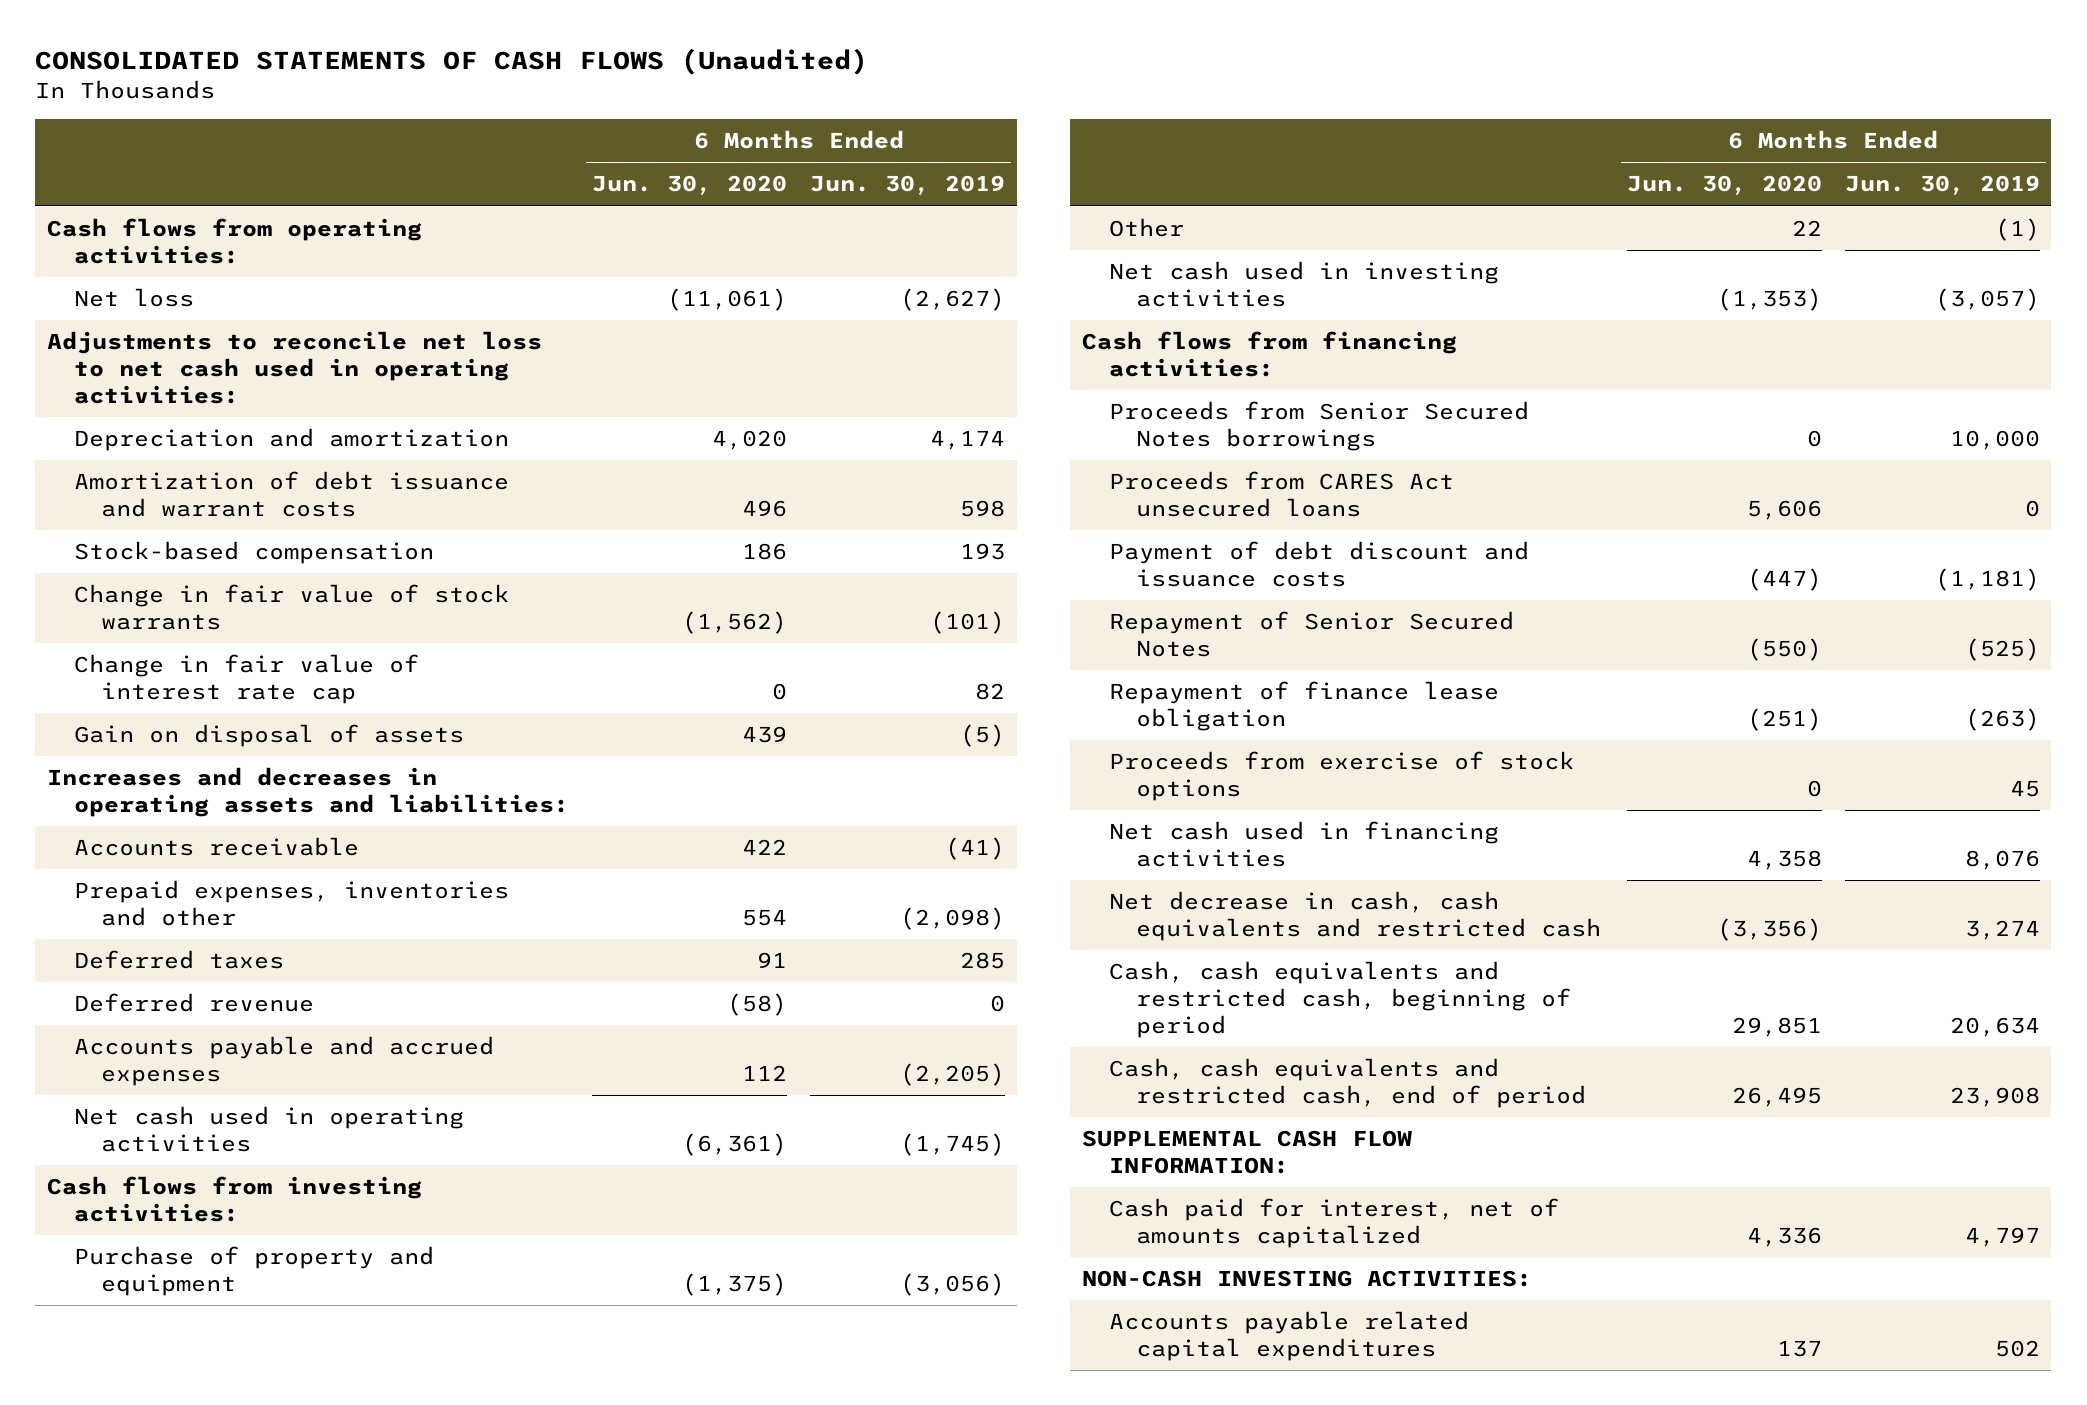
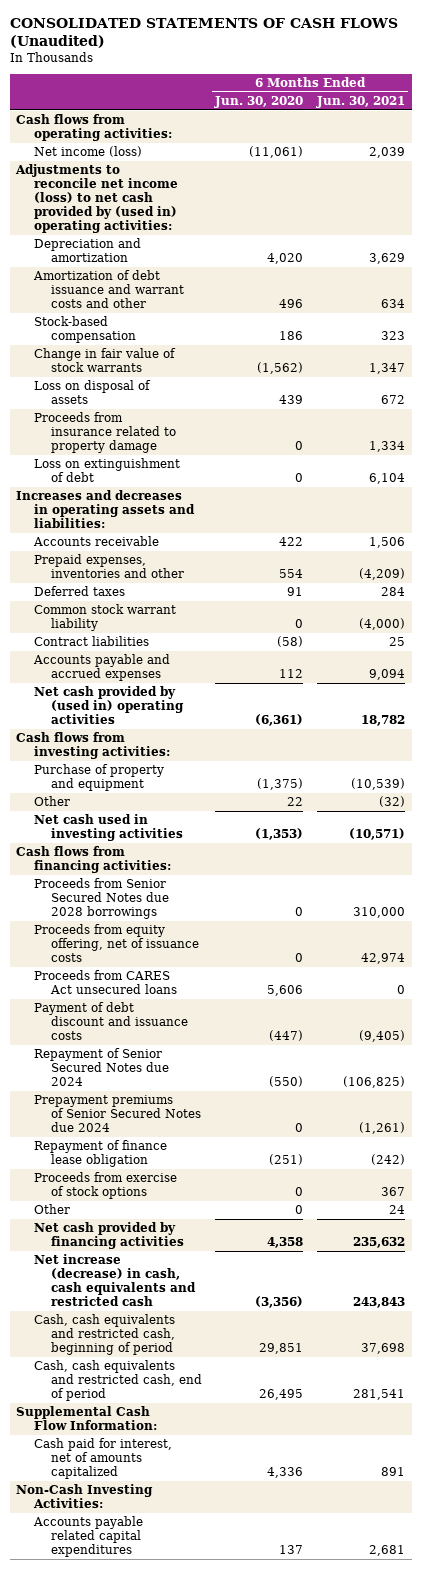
- | 6 Months Ended Jun. 30, 2020 | 6 Months Ended Jun. 30, 2019
+ | 6 Months Ended Jun. 30, 2020 | 6 Months Ended Jun. 30, 2021
- Net loss | (11,061) | (2,627)
- Adjustments to reconcile net loss to net cash used in operating activities:
+ Net income (loss) | (11,061) | 2,039
+ Adjustments to reconcile net income (loss) to net cash provided by (used in) operating activities:
- Amortization of debt issuance and warrant costs | 496 | 598
+ Amortization of debt issuance and warrant costs and other | 496 | 634
- Change in fair value of interest rate cap | 0 | 82
- Gain on disposal of assets | 439 | (5)
+ Loss on disposal of assets | 439 | 672
+ Proceeds from insurance related to property damage | 0 | 1,334
+ Loss on extinguishment of debt | 0 | 6,104
- Deferred revenue | (58) | 0
+ Common stock warrant liability | 0 | (4,000)
+ Contract liabilities | (58) | 25
- Net cash used in operating activities | (6,361) | (1,745)
+ Net cash provided by (used in) operating activities | (6,361) | 18,782
- Proceeds from Senior Secured Notes borrowings | 0 | 10,000
+ Proceeds from Senior Secured Notes due 2028 borrowings | 0 | 310,000
+ Proceeds from equity offering, net of issuance costs | 0 | 42,974
- Repayment of Senior Secured Notes | (550) | (525)
+ Repayment of Senior Secured Notes due 2024 | (550) | (106,825)
+ Prepayment premiums of Senior Secured Notes due 2024 | 0 | (1,261)
- Net cash used in financing activities | 4,358 | 8,076
- Net decrease in cash, cash equivalents and restricted cash | (3,356) | 3,274
+ Other | 0 | 24
+ Net cash provided by financing activities | 4,358 | 235,632
+ Net increase (decrease) in cash, cash equivalents and restricted cash | (3,356) | 243,843
- SUPPLEMENTAL CASH FLOW INFORMATION:
+ Supplemental Cash Flow Information:
- NON-CASH INVESTING ACTIVITIES:
+ Non-Cash Investing Activities:

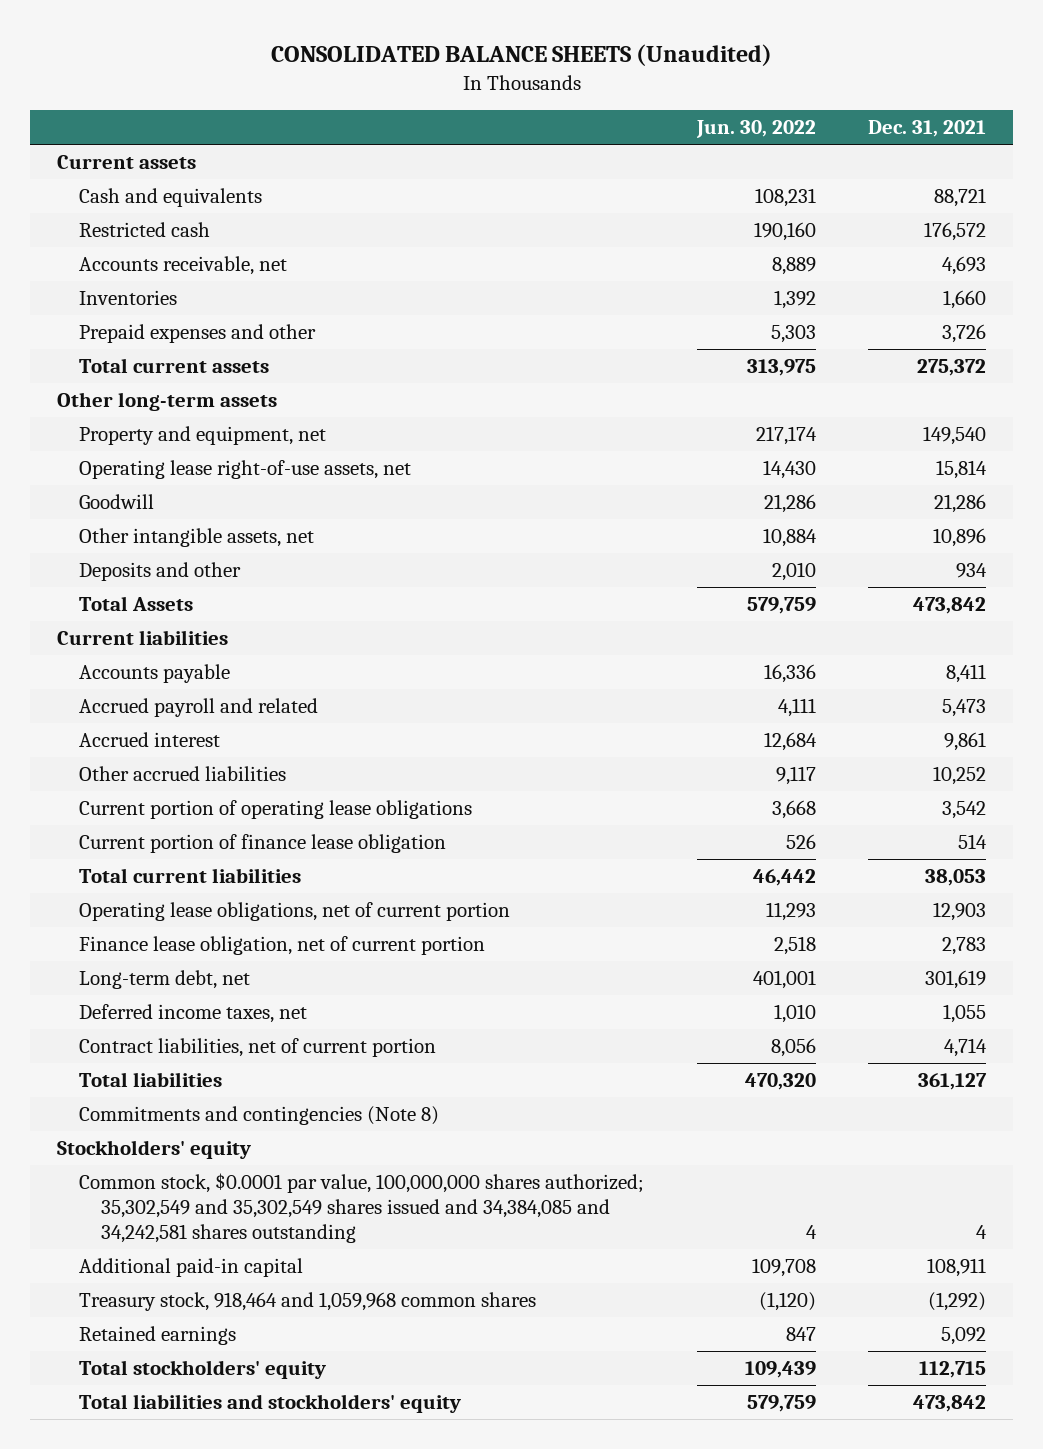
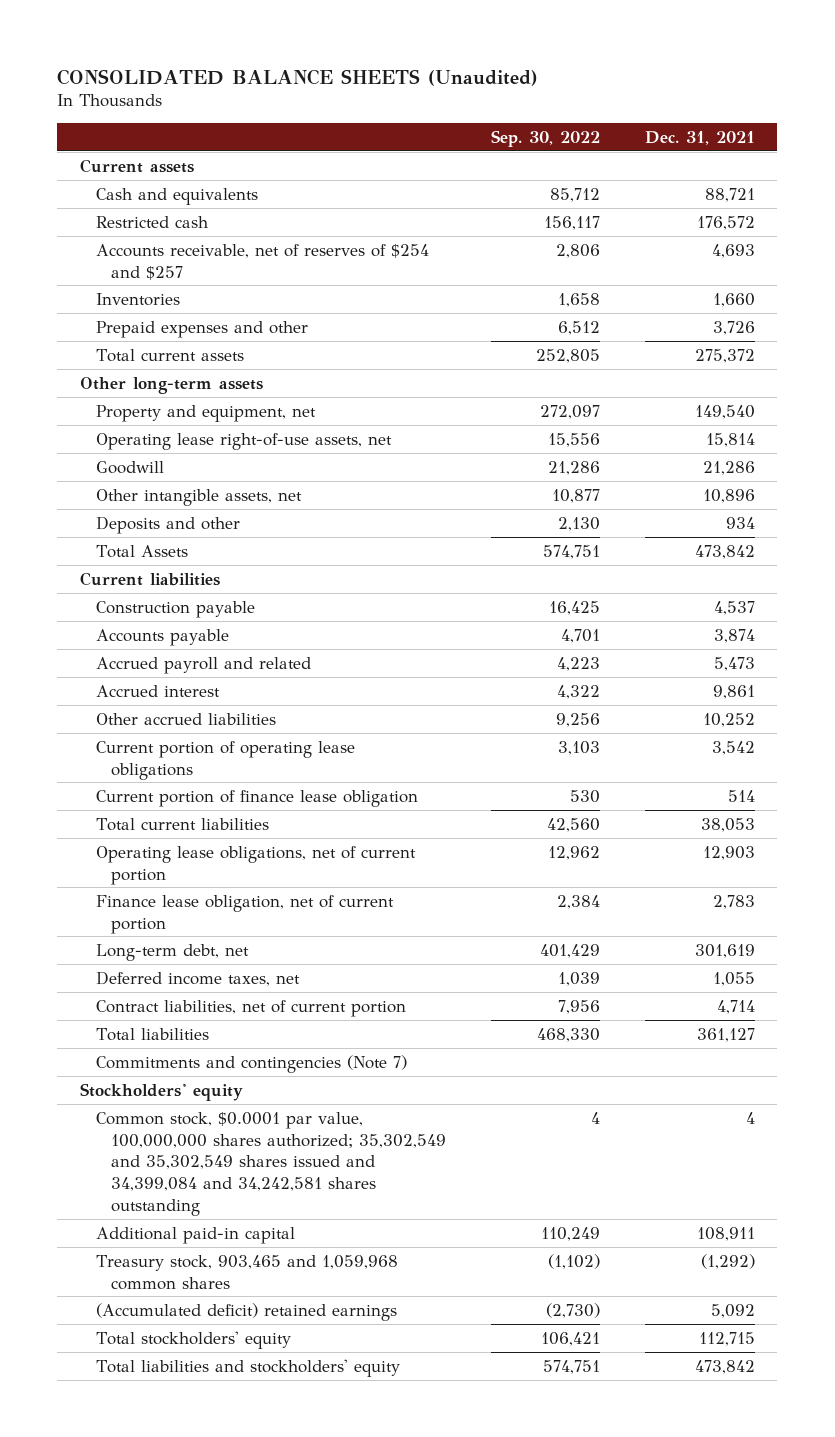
- | Jun. 30, 2022 | Dec. 31, 2021
+ | Sep. 30, 2022 | Dec. 31, 2021
- Accounts receivable, net | 8,889 | 4,693
+ Accounts receivable, net of reserves of $254 and $257 | 2,806 | 4,693
- Accounts payable | 16,336 | 8,411
+ Construction payable | 16,425 | 4,537
+ Accounts payable | 4,701 | 3,874
- Commitments and contingencies (Note 8)
+ Commitments and contingencies (Note 7)
- Common stock, $0.0001 par value, 100,000,000 shares authorized; 35,302,549 and 35,302,549 shares issued and 34,384,085 and 34,242,581 shares outstanding | 4 | 4
+ Common stock, $0.0001 par value, 100,000,000 shares authorized; 35,302,549 and 35,302,549 shares issued and 34,399,084 and 34,242,581 shares outstanding | 4 | 4
- Treasury stock, 918,464 and 1,059,968 common shares | (1,120) | (1,292)
- Retained earnings | 847 | 5,092
+ Treasury stock, 903,465 and 1,059,968 common shares | (1,102) | (1,292)
+ (Accumulated deficit) retained earnings | (2,730) | 5,092

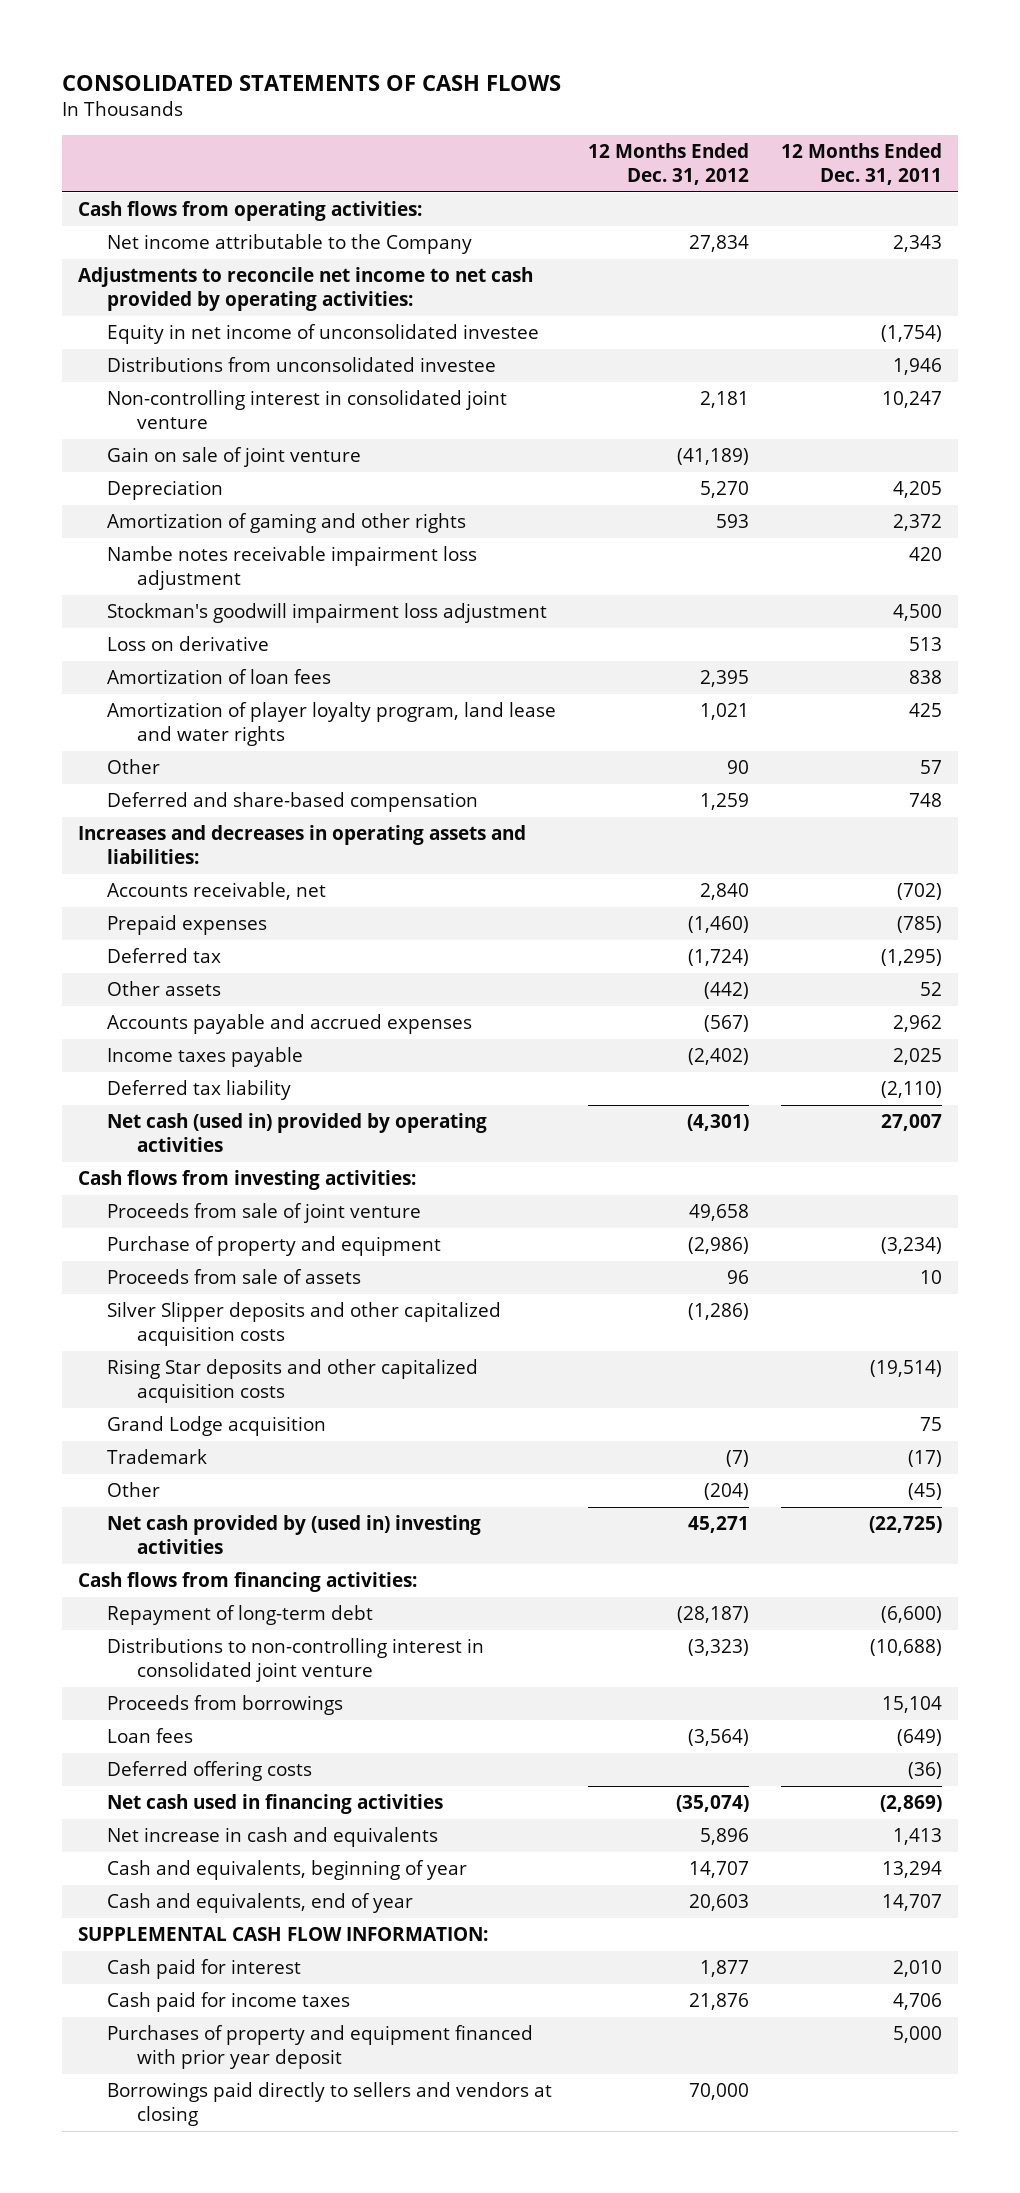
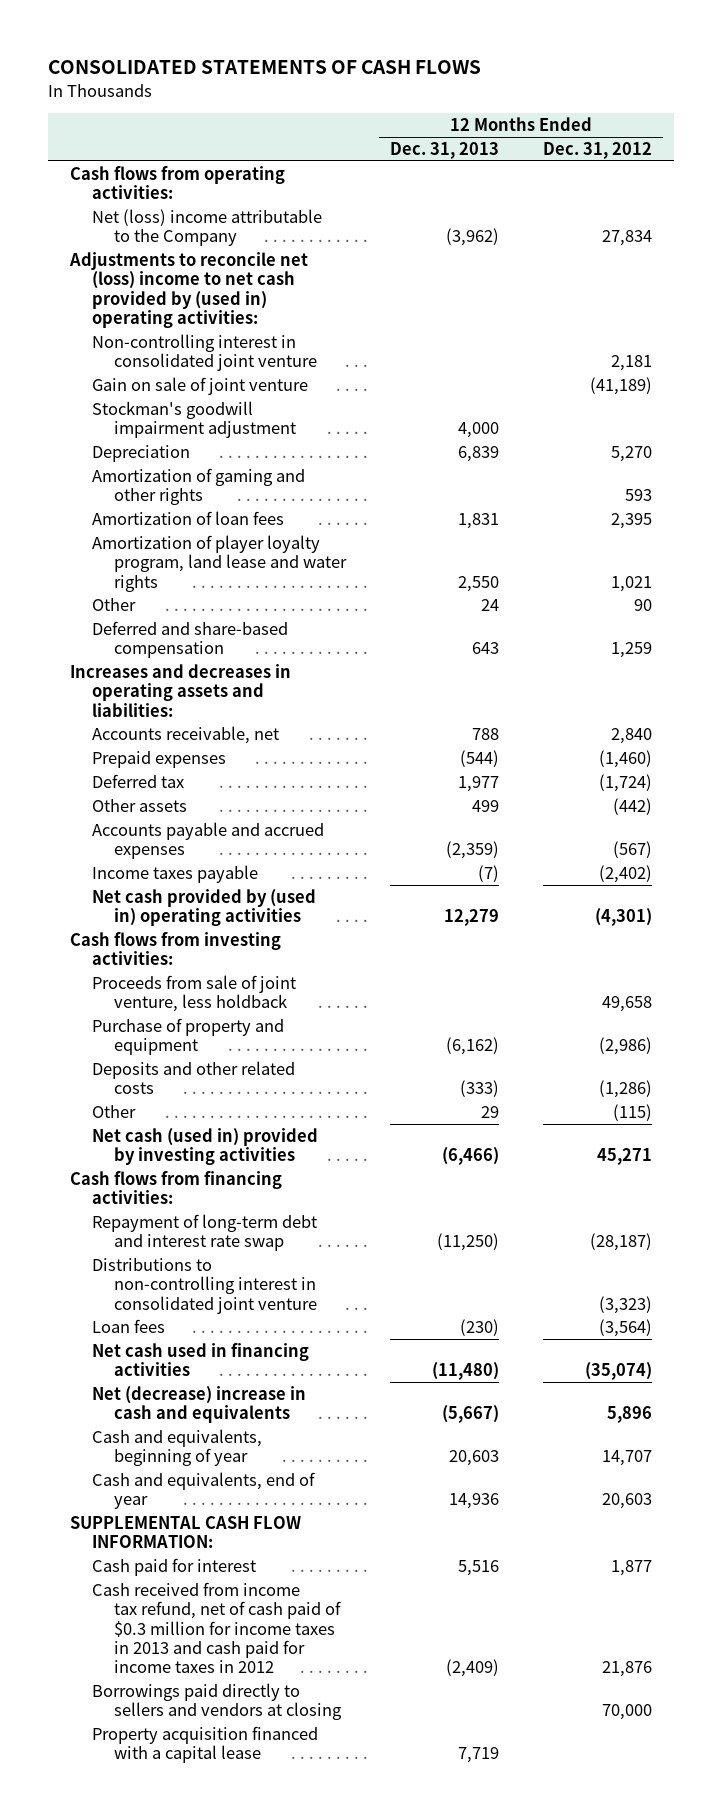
- | 12 Months Ended Dec. 31, 2012 | 12 Months Ended Dec. 31, 2011
+ | 12 Months Ended Dec. 31, 2013 | 12 Months Ended Dec. 31, 2012
- Net income attributable to the Company | 27,834 | 2,343
- Adjustments to reconcile net income to net cash provided by operating activities:
- Equity in net income of unconsolidated investee | | (1,754)
- Distributions from unconsolidated investee | | 1,946
+ Net (loss) income attributable to the Company | (3,962) | 27,834
+ Adjustments to reconcile net (loss) income to net cash provided by (used in) operating activities:
+ Stockman's goodwill impairment adjustment | 4,000 |
- Nambe notes receivable impairment loss adjustment | | 420
- Stockman's goodwill impairment loss adjustment | | 4,500
- Loss on derivative | | 513
- Deferred tax liability | | (2,110)
- Net cash (used in) provided by operating activities | (4,301) | 27,007
+ Net cash provided by (used in) operating activities | 12,279 | (4,301)
- Proceeds from sale of joint venture | 49,658 |
+ Proceeds from sale of joint venture, less holdback | | 49,658
- Proceeds from sale of assets | 96 | 10
- Silver Slipper deposits and other capitalized acquisition costs | (1,286) |
- Rising Star deposits and other capitalized acquisition costs | | (19,514)
- Grand Lodge acquisition | | 75
- Trademark | (7) | (17)
- Other | (204) | (45)
- Net cash provided by (used in) investing activities | 45,271 | (22,725)
+ Deposits and other related costs | (333) | (1,286)
+ Other | 29 | (115)
+ Net cash (used in) provided by investing activities | (6,466) | 45,271
- Repayment of long-term debt | (28,187) | (6,600)
+ Repayment of long-term debt and interest rate swap | (11,250) | (28,187)
- Proceeds from borrowings | | 15,104
- Deferred offering costs | | (36)
- Net increase in cash and equivalents | 5,896 | 1,413
+ Net (decrease) increase in cash and equivalents | (5,667) | 5,896
- Cash paid for income taxes | 21,876 | 4,706
- Purchases of property and equipment financed with prior year deposit | | 5,000
+ Cash received from income tax refund, net of cash paid of $0.3 million for income taxes in 2013 and cash paid for income taxes in 2012 | (2,409) | 21,876
+ Property acquisition financed with a capital lease | 7,719 |

